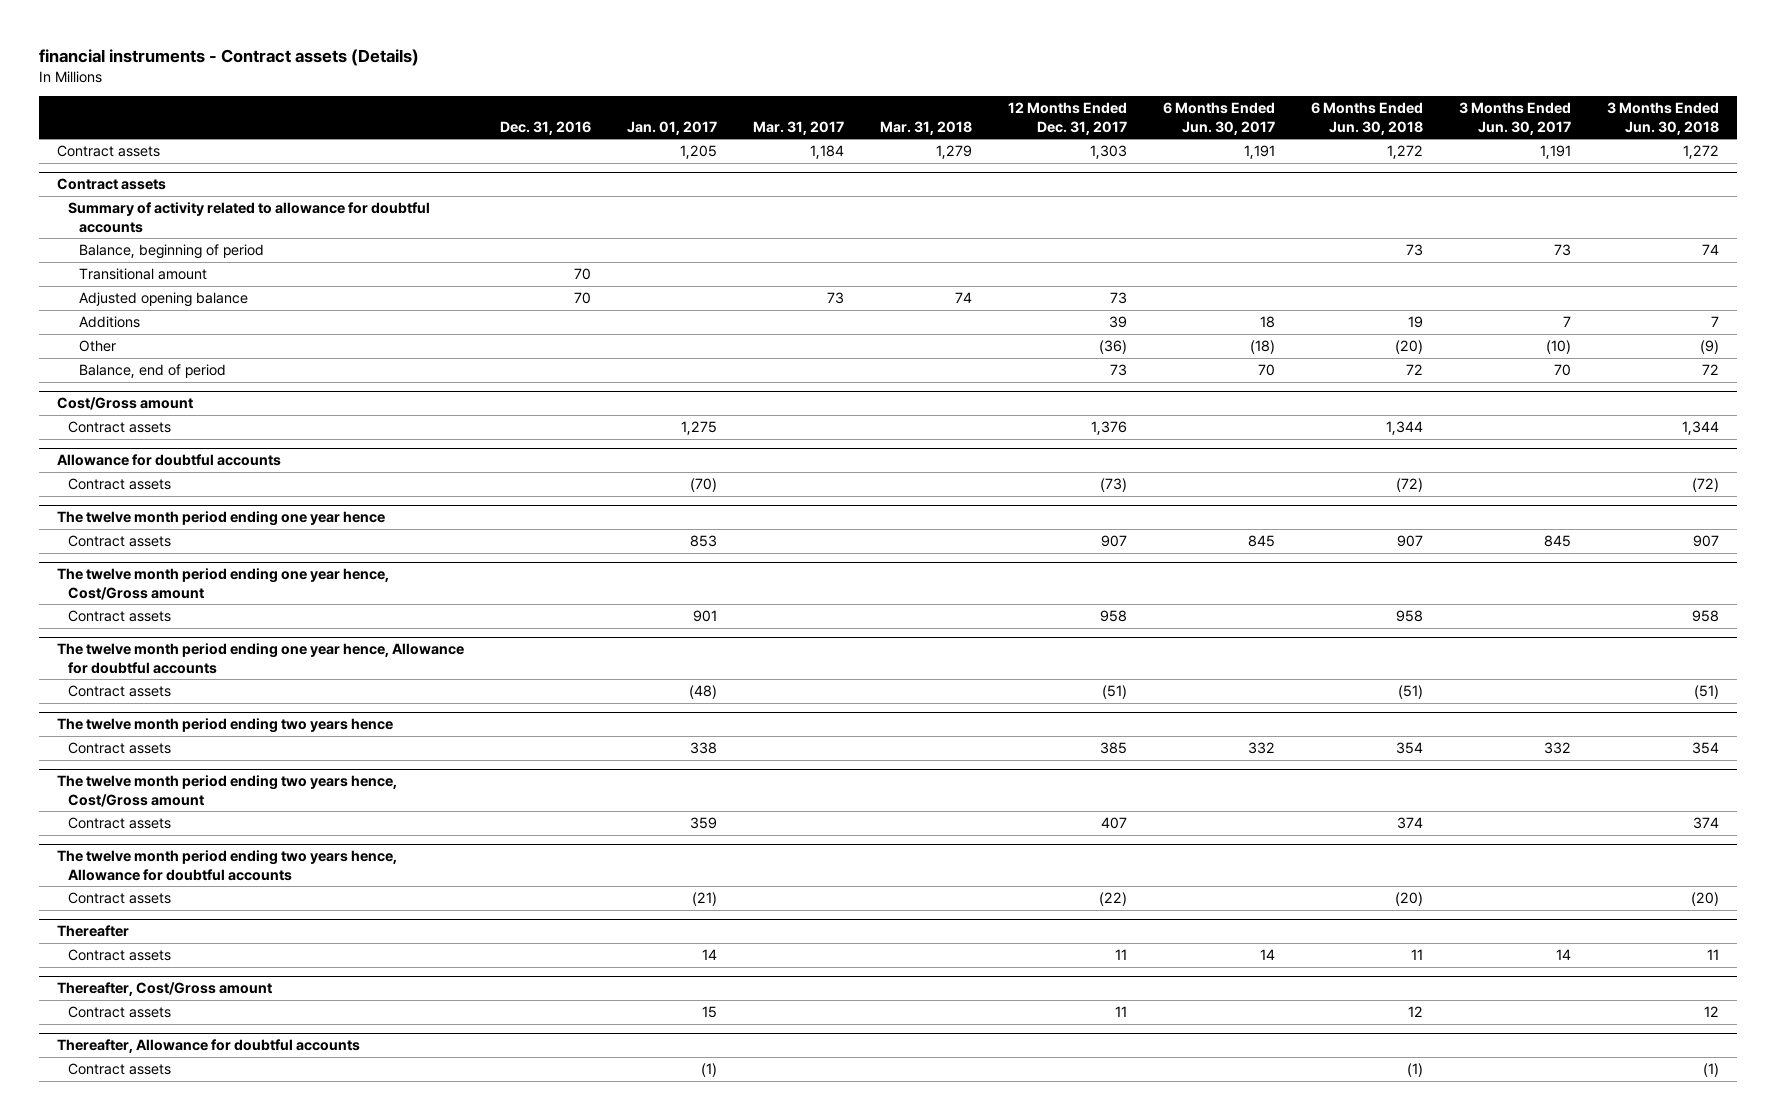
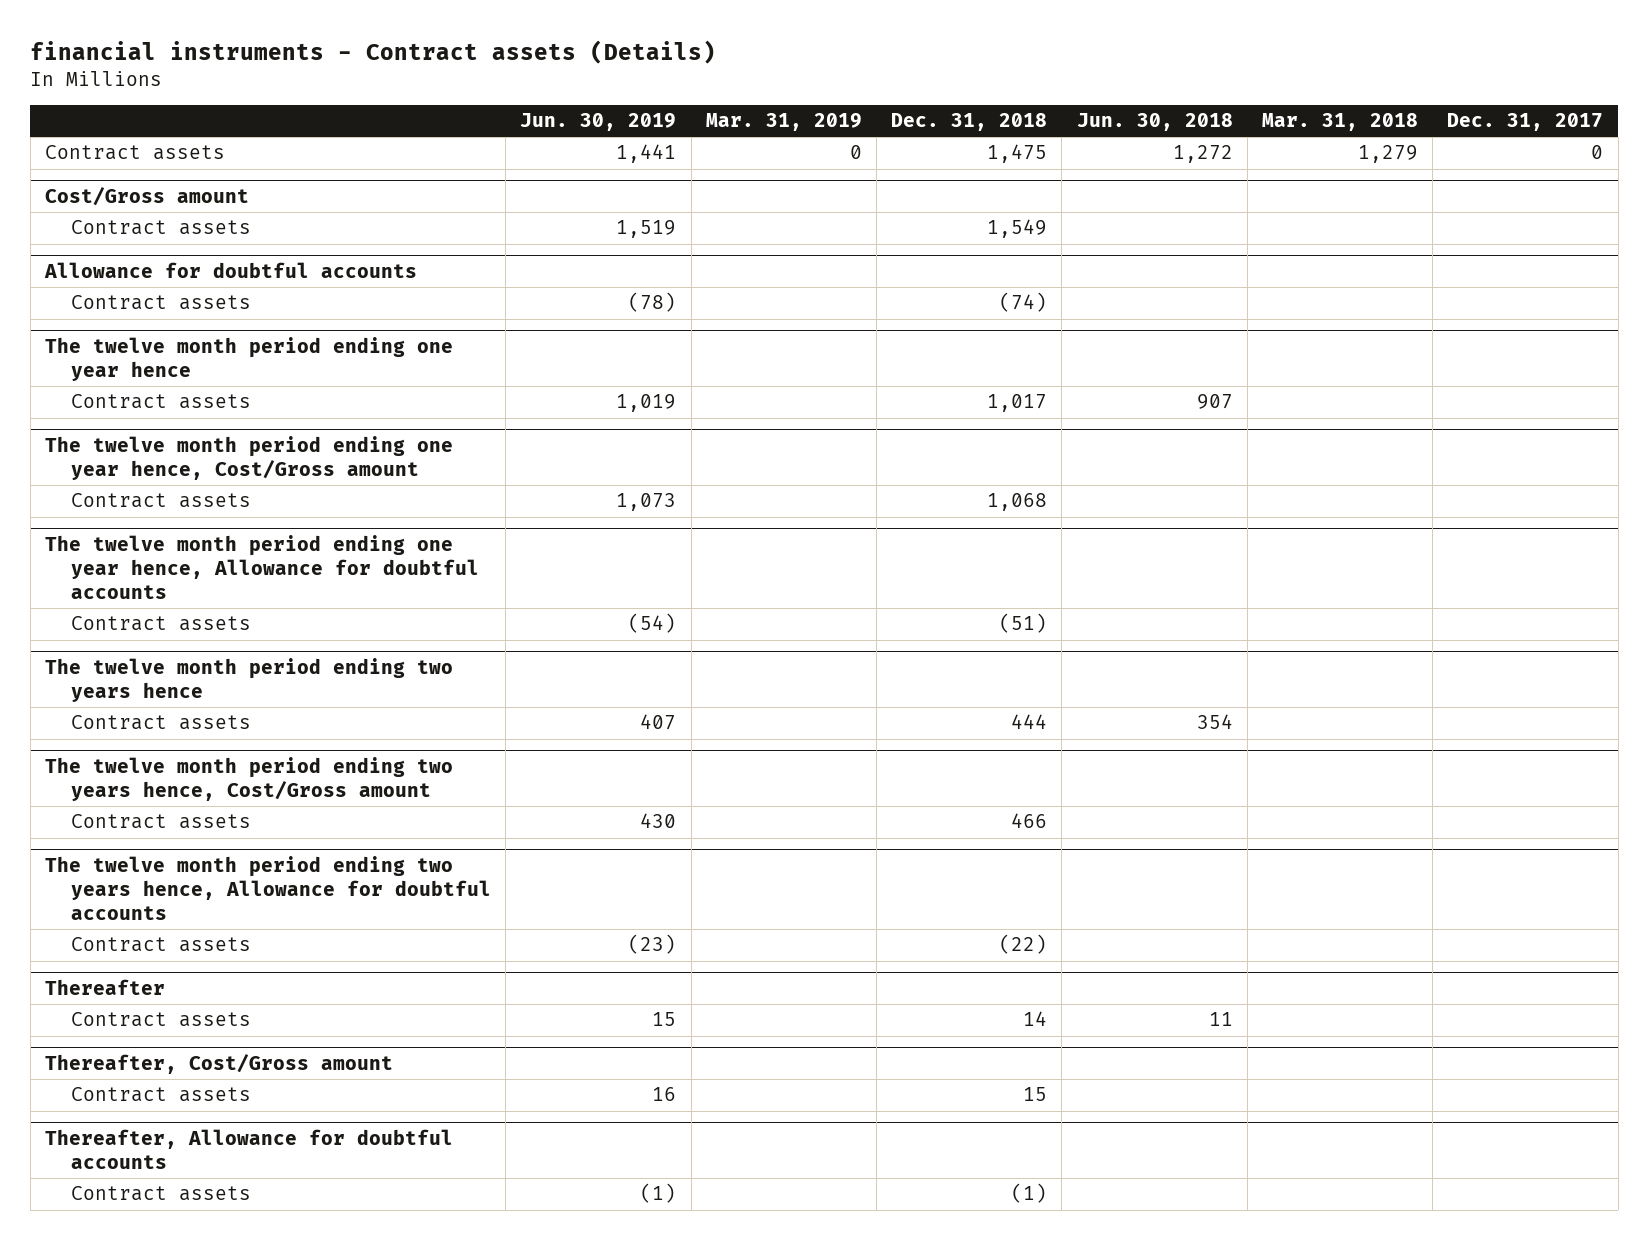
- | Dec. 31, 2016 | Jan. 01, 2017 | Mar. 31, 2017 | Mar. 31, 2018 | 12 Months Ended Dec. 31, 2017 | 6 Months Ended Jun. 30, 2017 | 6 Months Ended Jun. 30, 2018 | 3 Months Ended Jun. 30, 2017 | 3 Months Ended Jun. 30, 2018
+ | Jun. 30, 2019 | Mar. 31, 2019 | Dec. 31, 2018 | Jun. 30, 2018 | Mar. 31, 2018 | Dec. 31, 2017
- Contract assets
- Summary of activity related to allowance for doubtful accounts
- Balance, beginning of period | | | | | | | 73 | 73 | 74
- Transitional amount | 70 | | | | | | | |
- Adjusted opening balance | 70 | | 73 | 74 | 73 | | | |
- Additions | | | | | 39 | 18 | 19 | 7 | 7
- Other | | | | | (36) | (18) | (20) | (10) | (9)
- Balance, end of period | | | | | 73 | 70 | 72 | 70 | 72

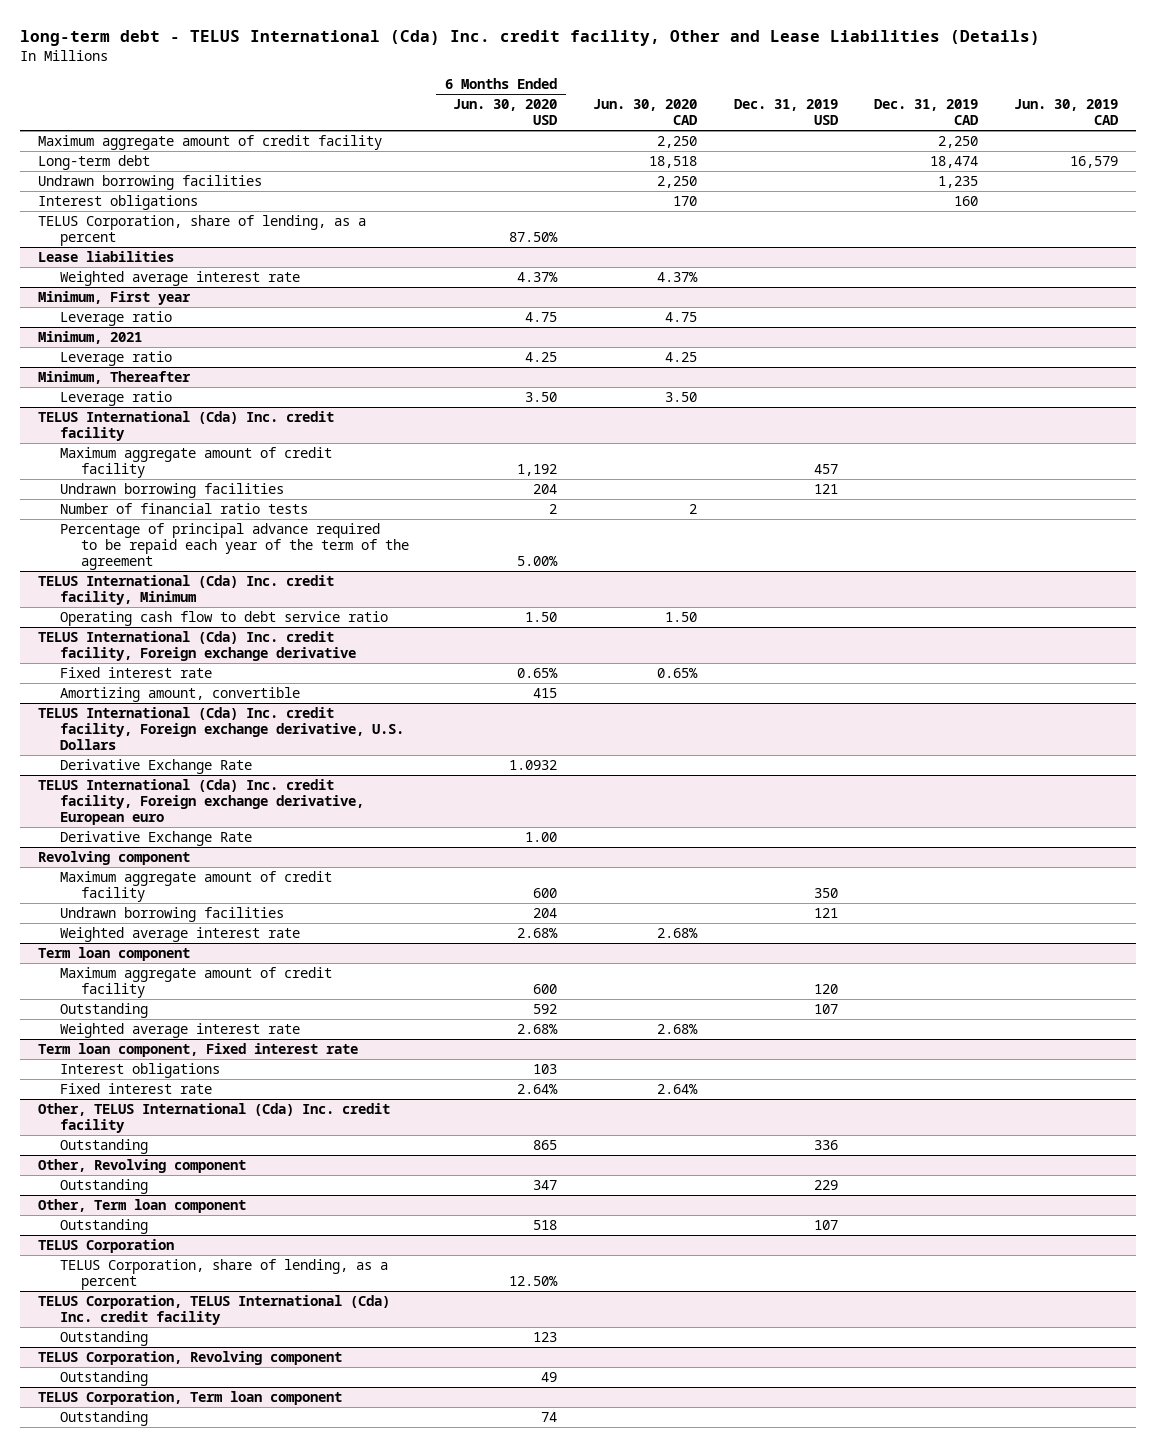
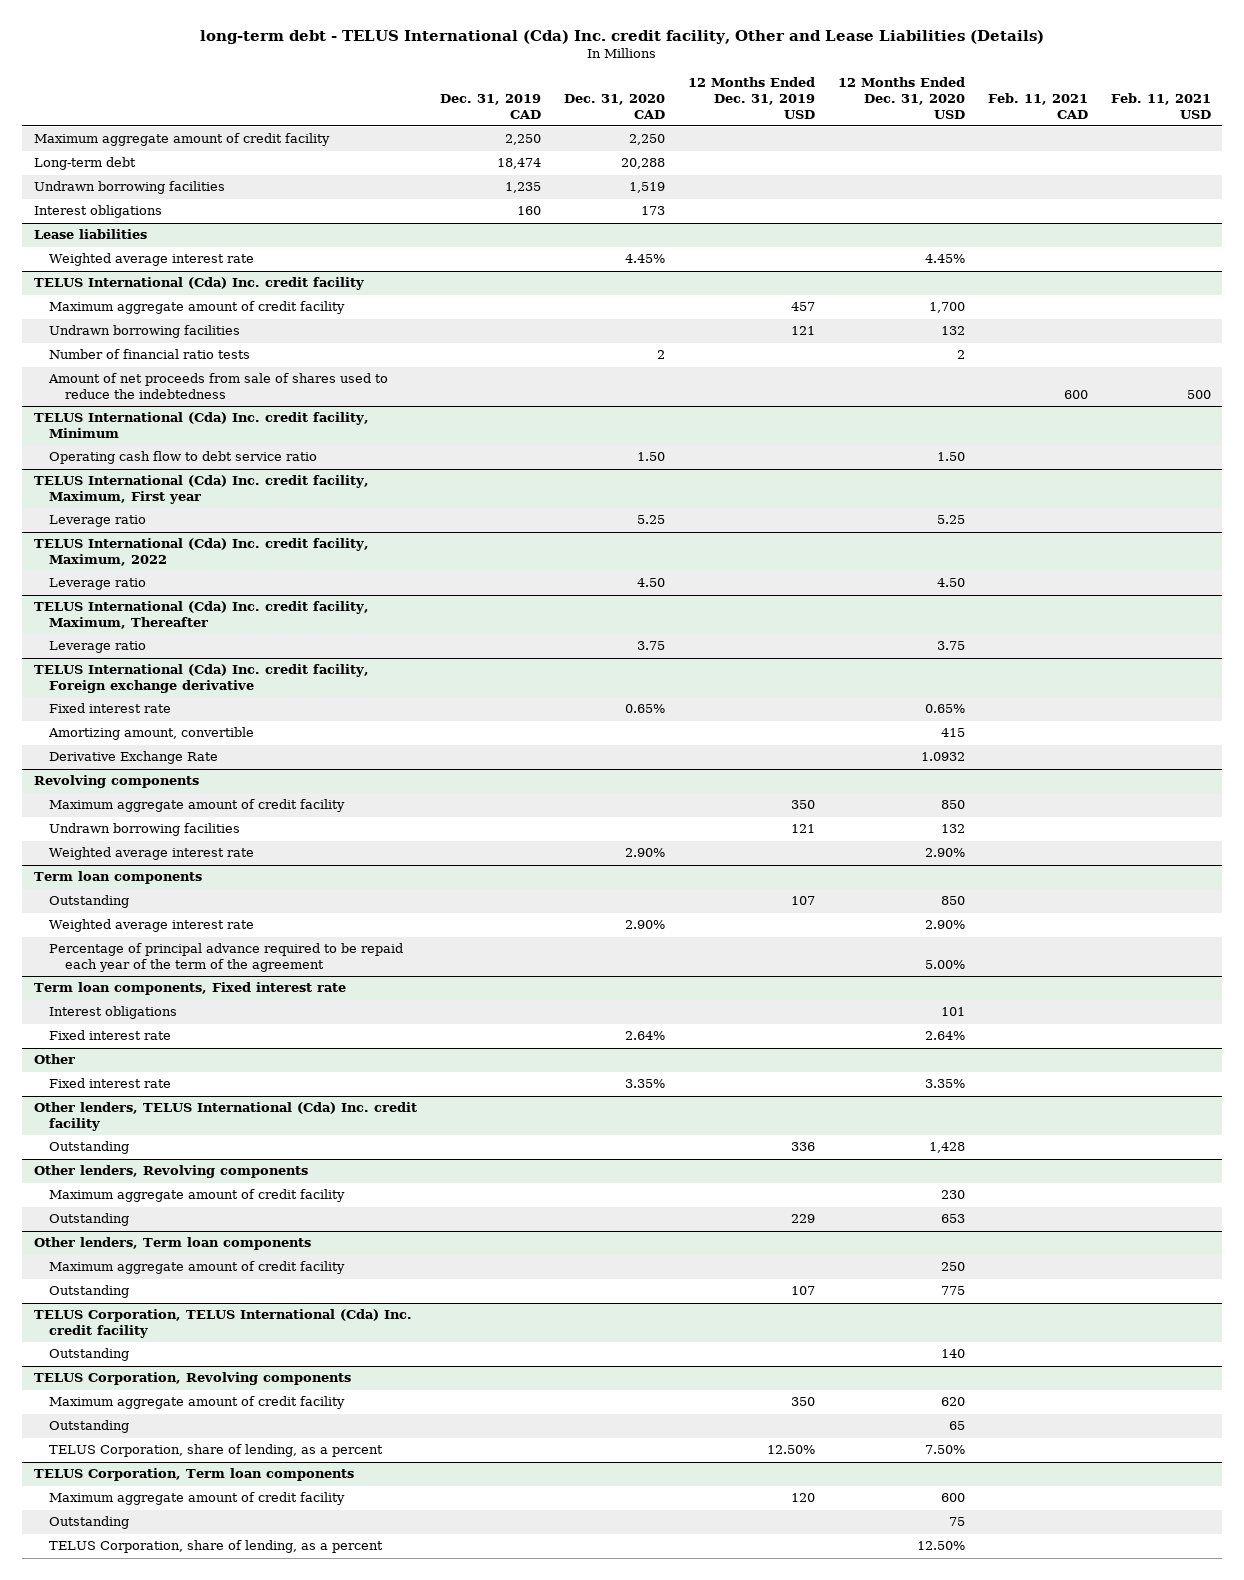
- | 6 Months Ended Jun. 30, 2020 USD | Jun. 30, 2020 CAD | Dec. 31, 2019 USD | Dec. 31, 2019 CAD | Jun. 30, 2019 CAD
+ | Dec. 31, 2019 CAD | Dec. 31, 2020 CAD | 12 Months Ended Dec. 31, 2019 USD | 12 Months Ended Dec. 31, 2020 USD | Feb. 11, 2021 CAD | Feb. 11, 2021 USD
- TELUS Corporation, share of lending, as a percent | 87.50% | | | |
- Minimum, First year
- Leverage ratio | 4.75 | 4.75 | | |
- Minimum, 2021
- Leverage ratio | 4.25 | 4.25 | | |
- Minimum, Thereafter
- Leverage ratio | 3.50 | 3.50 | | |
@ TELUS International (Cda) Inc. credit facility
- Percentage of principal advance required to be repaid each year of the term of the agreement | 5.00% | | | |
+ Amount of net proceeds from sale of shares used to reduce the indebtedness | | | | | 600 | 500
+ TELUS International (Cda) Inc. credit facility, Maximum, First year
+ Leverage ratio | | 5.25 | | 5.25 | |
+ TELUS International (Cda) Inc. credit facility, Maximum, 2022
+ Leverage ratio | | 4.50 | | 4.50 | |
+ TELUS International (Cda) Inc. credit facility, Maximum, Thereafter
+ Leverage ratio | | 3.75 | | 3.75 | |
- TELUS International (Cda) Inc. credit facility, Foreign exchange derivative, U.S. Dollars
- Derivative Exchange Rate | 1.0932 | | | |
- TELUS International (Cda) Inc. credit facility, Foreign exchange derivative, European euro
- Derivative Exchange Rate | 1.00 | | | |
- Revolving component
@ TELUS International (Cda) Inc. credit facility, Foreign exchange derivative
+ Derivative Exchange Rate | | | | 1.0932 | |
+ Revolving components
- Term loan component
- Maximum aggregate amount of credit facility | 600 | | 120 | |
+ Term loan components
- Term loan component, Fixed interest rate
+ Percentage of principal advance required to be repaid each year of the term of the agreement | | | | 5.00% | |
+ Term loan components, Fixed interest rate
- Other, TELUS International (Cda) Inc. credit facility
+ Other
+ Fixed interest rate | | 3.35% | | 3.35% | |
+ Other lenders, TELUS International (Cda) Inc. credit facility
- Other, Revolving component
+ Other lenders, Revolving components
+ Maximum aggregate amount of credit facility | | | | 230 | |
- Other, Term loan component
+ Other lenders, Term loan components
+ Maximum aggregate amount of credit facility | | | | 250 | |
- TELUS Corporation
- TELUS Corporation, share of lending, as a percent | 12.50% | | | |
- TELUS Corporation, Revolving component
+ TELUS Corporation, Revolving components
+ Maximum aggregate amount of credit facility | | | 350 | 620 | |
- TELUS Corporation, Term loan component
+ TELUS Corporation, share of lending, as a percent | | | 12.50% | 7.50% | |
+ TELUS Corporation, Term loan components
+ Maximum aggregate amount of credit facility | | | 120 | 600 | |
+ TELUS Corporation, share of lending, as a percent | | | | 12.50% | |

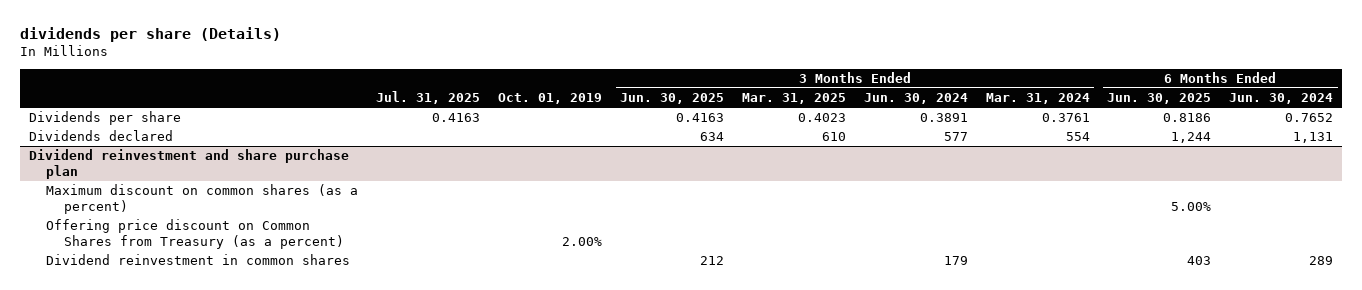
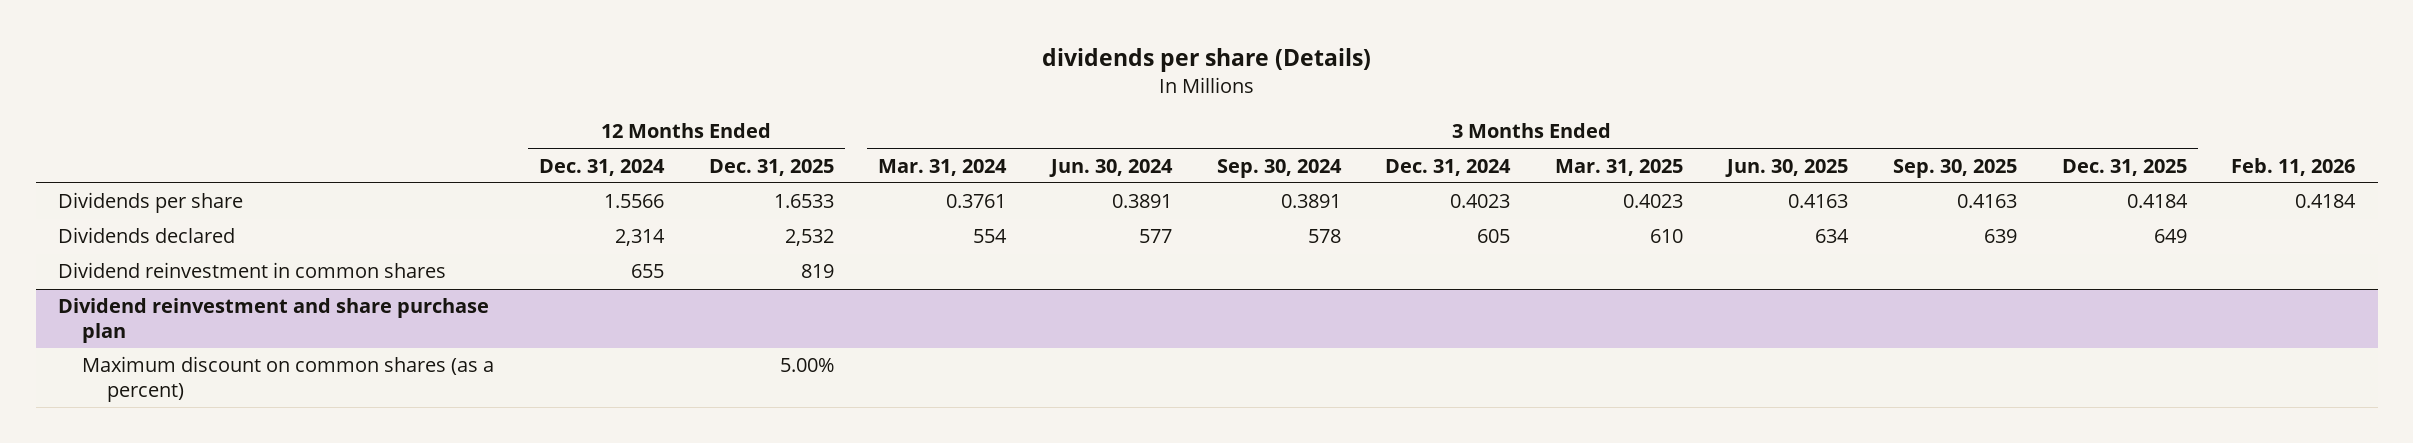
- | Jul. 31, 2025 | Oct. 01, 2019 | 3 Months Ended Jun. 30, 2025 | 3 Months Ended Mar. 31, 2025 | 3 Months Ended Jun. 30, 2024 | 3 Months Ended Mar. 31, 2024 | 6 Months Ended Jun. 30, 2025 | 6 Months Ended Jun. 30, 2024
+ | 12 Months Ended Dec. 31, 2024 | 12 Months Ended Dec. 31, 2025 | 3 Months Ended Mar. 31, 2024 | 3 Months Ended Jun. 30, 2024 | 3 Months Ended Sep. 30, 2024 | 3 Months Ended Dec. 31, 2024 | 3 Months Ended Mar. 31, 2025 | 3 Months Ended Jun. 30, 2025 | 3 Months Ended Sep. 30, 2025 | 3 Months Ended Dec. 31, 2025 | Feb. 11, 2026
+ Dividend reinvestment in common shares | 655 | 819 | | | | | | | | |
@ Dividend reinvestment and share purchase plan
- Offering price discount on Common Shares from Treasury (as a percent) | | 2.00% | | | | | |
- Dividend reinvestment in common shares | | | 212 | | 179 | | 403 | 289

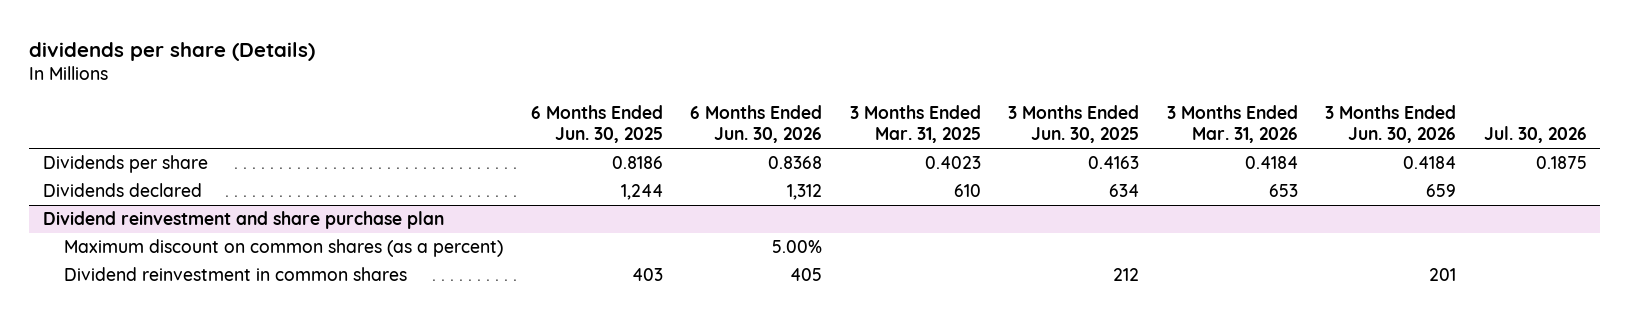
- | 12 Months Ended Dec. 31, 2024 | 12 Months Ended Dec. 31, 2025 | 3 Months Ended Mar. 31, 2024 | 3 Months Ended Jun. 30, 2024 | 3 Months Ended Sep. 30, 2024 | 3 Months Ended Dec. 31, 2024 | 3 Months Ended Mar. 31, 2025 | 3 Months Ended Jun. 30, 2025 | 3 Months Ended Sep. 30, 2025 | 3 Months Ended Dec. 31, 2025 | Feb. 11, 2026
+ | 6 Months Ended Jun. 30, 2025 | 6 Months Ended Jun. 30, 2026 | 3 Months Ended Mar. 31, 2025 | 3 Months Ended Jun. 30, 2025 | 3 Months Ended Mar. 31, 2026 | 3 Months Ended Jun. 30, 2026 | Jul. 30, 2026
- Dividend reinvestment in common shares | 655 | 819 | | | | | | | | |
@ Dividend reinvestment and share purchase plan
+ Dividend reinvestment in common shares | 403 | 405 | | 212 | | 201 |

